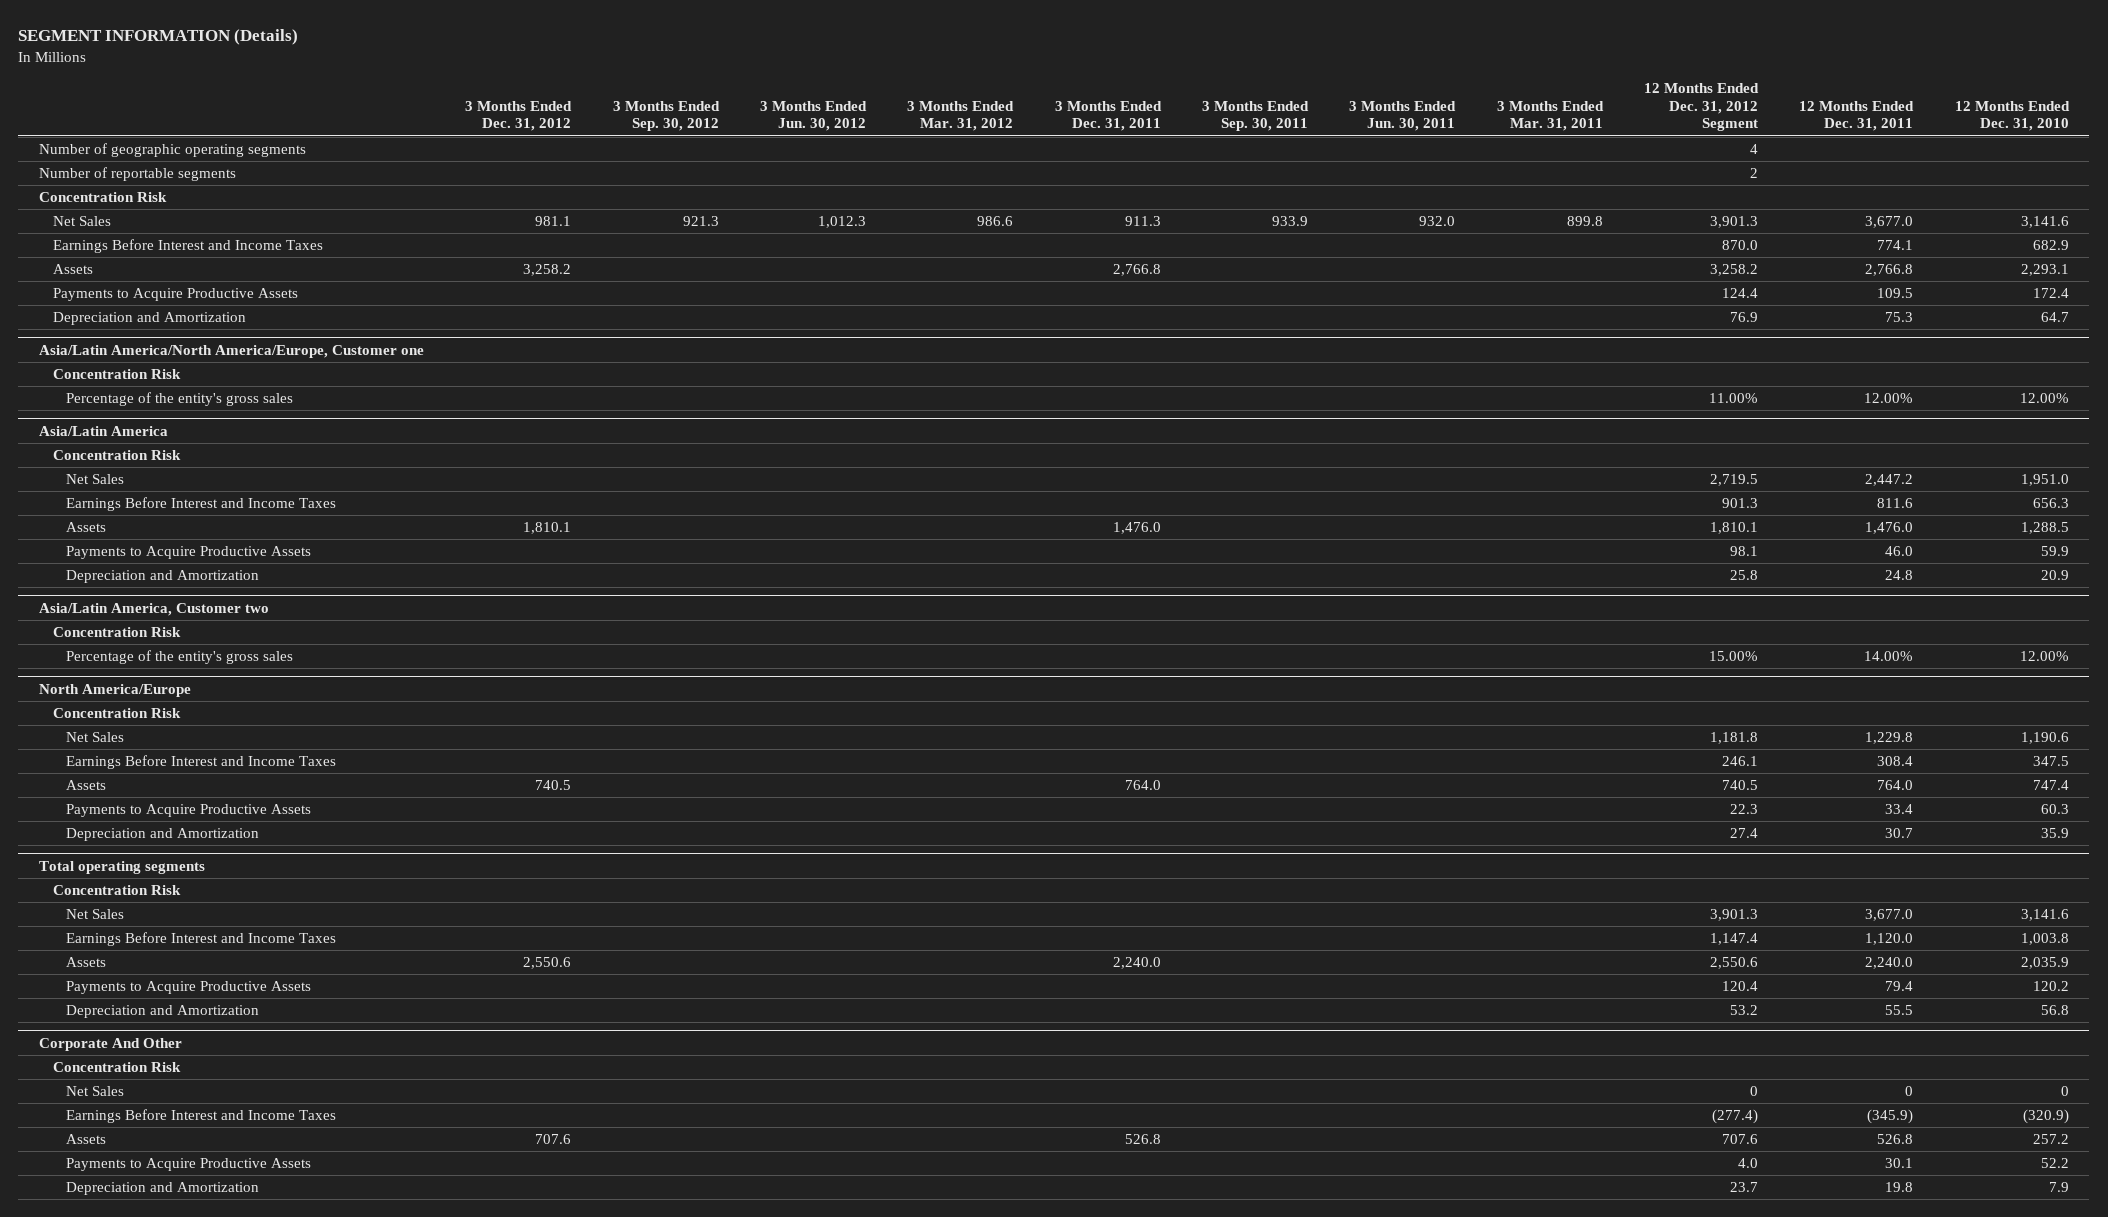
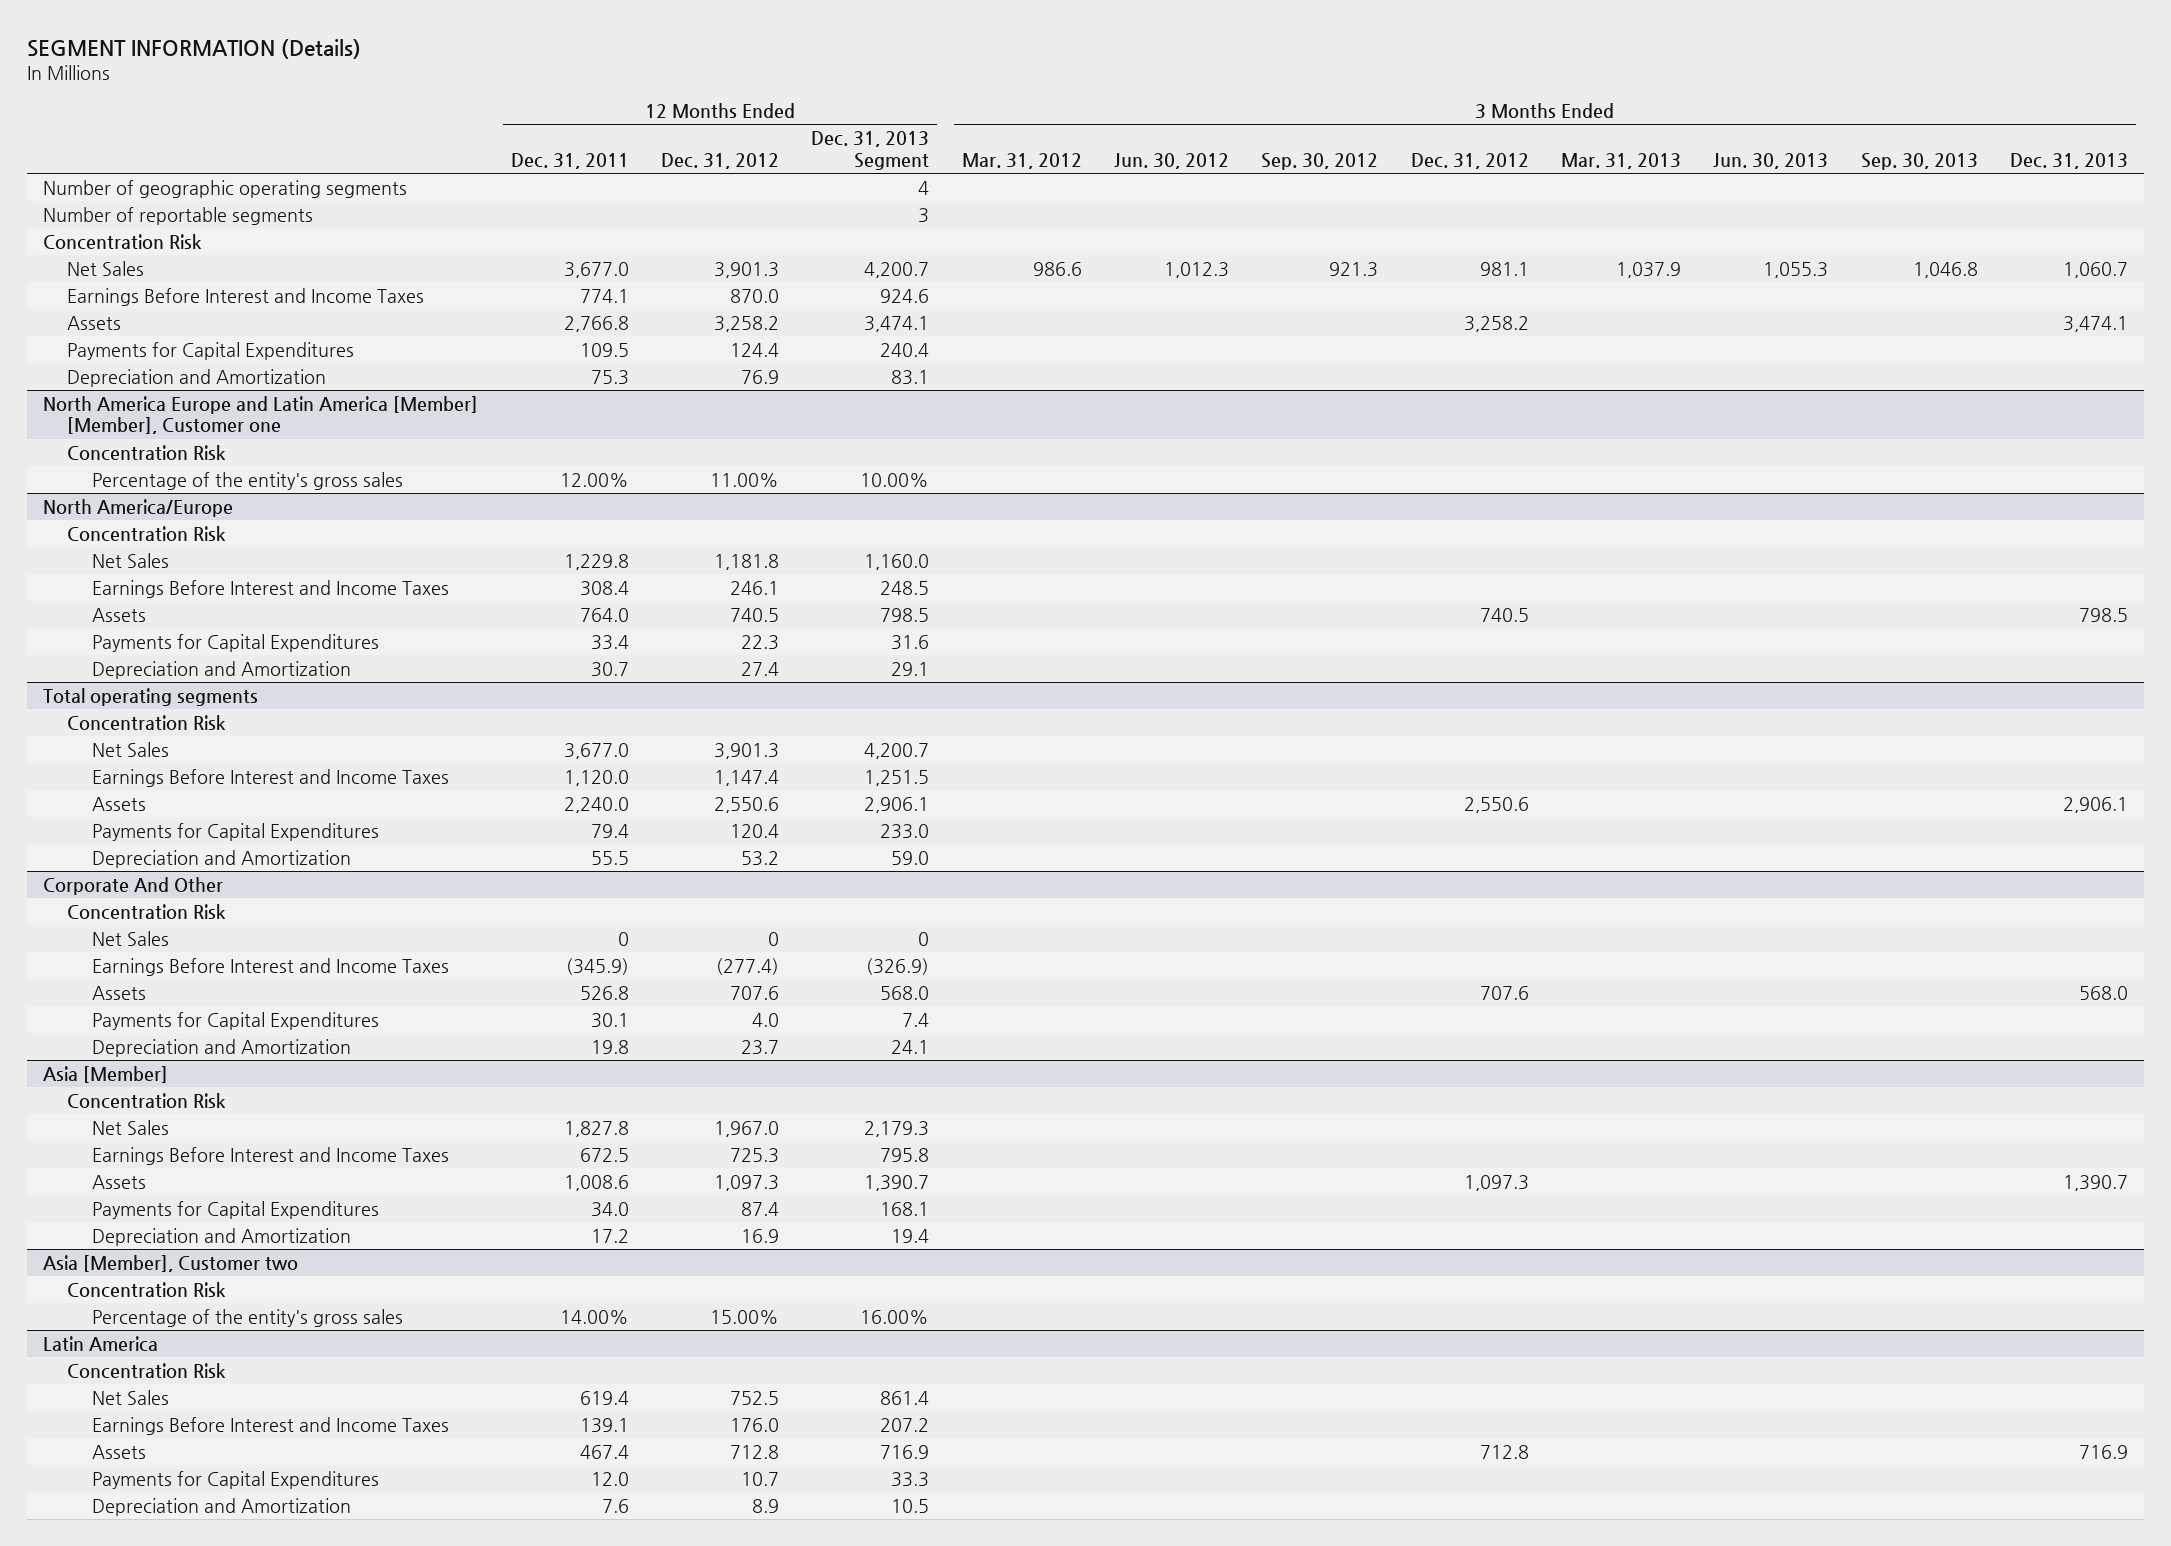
- | 3 Months Ended Dec. 31, 2012 | 3 Months Ended Sep. 30, 2012 | 3 Months Ended Jun. 30, 2012 | 3 Months Ended Mar. 31, 2012 | 3 Months Ended Dec. 31, 2011 | 3 Months Ended Sep. 30, 2011 | 3 Months Ended Jun. 30, 2011 | 3 Months Ended Mar. 31, 2011 | 12 Months Ended Dec. 31, 2012 Segment | 12 Months Ended Dec. 31, 2011 | 12 Months Ended Dec. 31, 2010
+ | 12 Months Ended Dec. 31, 2011 | 12 Months Ended Dec. 31, 2012 | 12 Months Ended Dec. 31, 2013 Segment | 3 Months Ended Mar. 31, 2012 | 3 Months Ended Jun. 30, 2012 | 3 Months Ended Sep. 30, 2012 | 3 Months Ended Dec. 31, 2012 | 3 Months Ended Mar. 31, 2013 | 3 Months Ended Jun. 30, 2013 | 3 Months Ended Sep. 30, 2013 | 3 Months Ended Dec. 31, 2013
- Payments to Acquire Productive Assets | | | | | | | | | 124.4 | 109.5 | 172.4
+ Payments for Capital Expenditures | 109.5 | 124.4 | 240.4 | | | | | | | |
- Asia/Latin America/North America/Europe, Customer one
+ North America Europe and Latin America [Member] [Member], Customer one
- Asia/Latin America
- Concentration Risk
- Net Sales | | | | | | | | | 2,719.5 | 2,447.2 | 1,951.0
- Earnings Before Interest and Income Taxes | | | | | | | | | 901.3 | 811.6 | 656.3
- Assets | 1,810.1 | | | | 1,476.0 | | | | 1,810.1 | 1,476.0 | 1,288.5
- Payments to Acquire Productive Assets | | | | | | | | | 98.1 | 46.0 | 59.9
- Depreciation and Amortization | | | | | | | | | 25.8 | 24.8 | 20.9
- Asia/Latin America, Customer two
- Concentration Risk
- Percentage of the entity's gross sales | | | | | | | | | 15.00% | 14.00% | 12.00%
@ North America/Europe
- Payments to Acquire Productive Assets | | | | | | | | | 22.3 | 33.4 | 60.3
+ Payments for Capital Expenditures | 33.4 | 22.3 | 31.6 | | | | | | | |
@ Total operating segments
- Payments to Acquire Productive Assets | | | | | | | | | 120.4 | 79.4 | 120.2
+ Payments for Capital Expenditures | 79.4 | 120.4 | 233.0 | | | | | | | |
@ Corporate And Other
- Payments to Acquire Productive Assets | | | | | | | | | 4.0 | 30.1 | 52.2
+ Payments for Capital Expenditures | 30.1 | 4.0 | 7.4 | | | | | | | |
+ Asia [Member]
+ Concentration Risk
+ Net Sales | 1,827.8 | 1,967.0 | 2,179.3 | | | | | | | |
+ Earnings Before Interest and Income Taxes | 672.5 | 725.3 | 795.8 | | | | | | | |
+ Assets | 1,008.6 | 1,097.3 | 1,390.7 | | | | 1,097.3 | | | | 1,390.7
+ Payments for Capital Expenditures | 34.0 | 87.4 | 168.1 | | | | | | | |
+ Depreciation and Amortization | 17.2 | 16.9 | 19.4 | | | | | | | |
+ Asia [Member], Customer two
+ Concentration Risk
+ Percentage of the entity's gross sales | 14.00% | 15.00% | 16.00% | | | | | | | |
+ Latin America
+ Concentration Risk
+ Net Sales | 619.4 | 752.5 | 861.4 | | | | | | | |
+ Earnings Before Interest and Income Taxes | 139.1 | 176.0 | 207.2 | | | | | | | |
+ Assets | 467.4 | 712.8 | 716.9 | | | | 712.8 | | | | 716.9
+ Payments for Capital Expenditures | 12.0 | 10.7 | 33.3 | | | | | | | |
+ Depreciation and Amortization | 7.6 | 8.9 | 10.5 | | | | | | | |

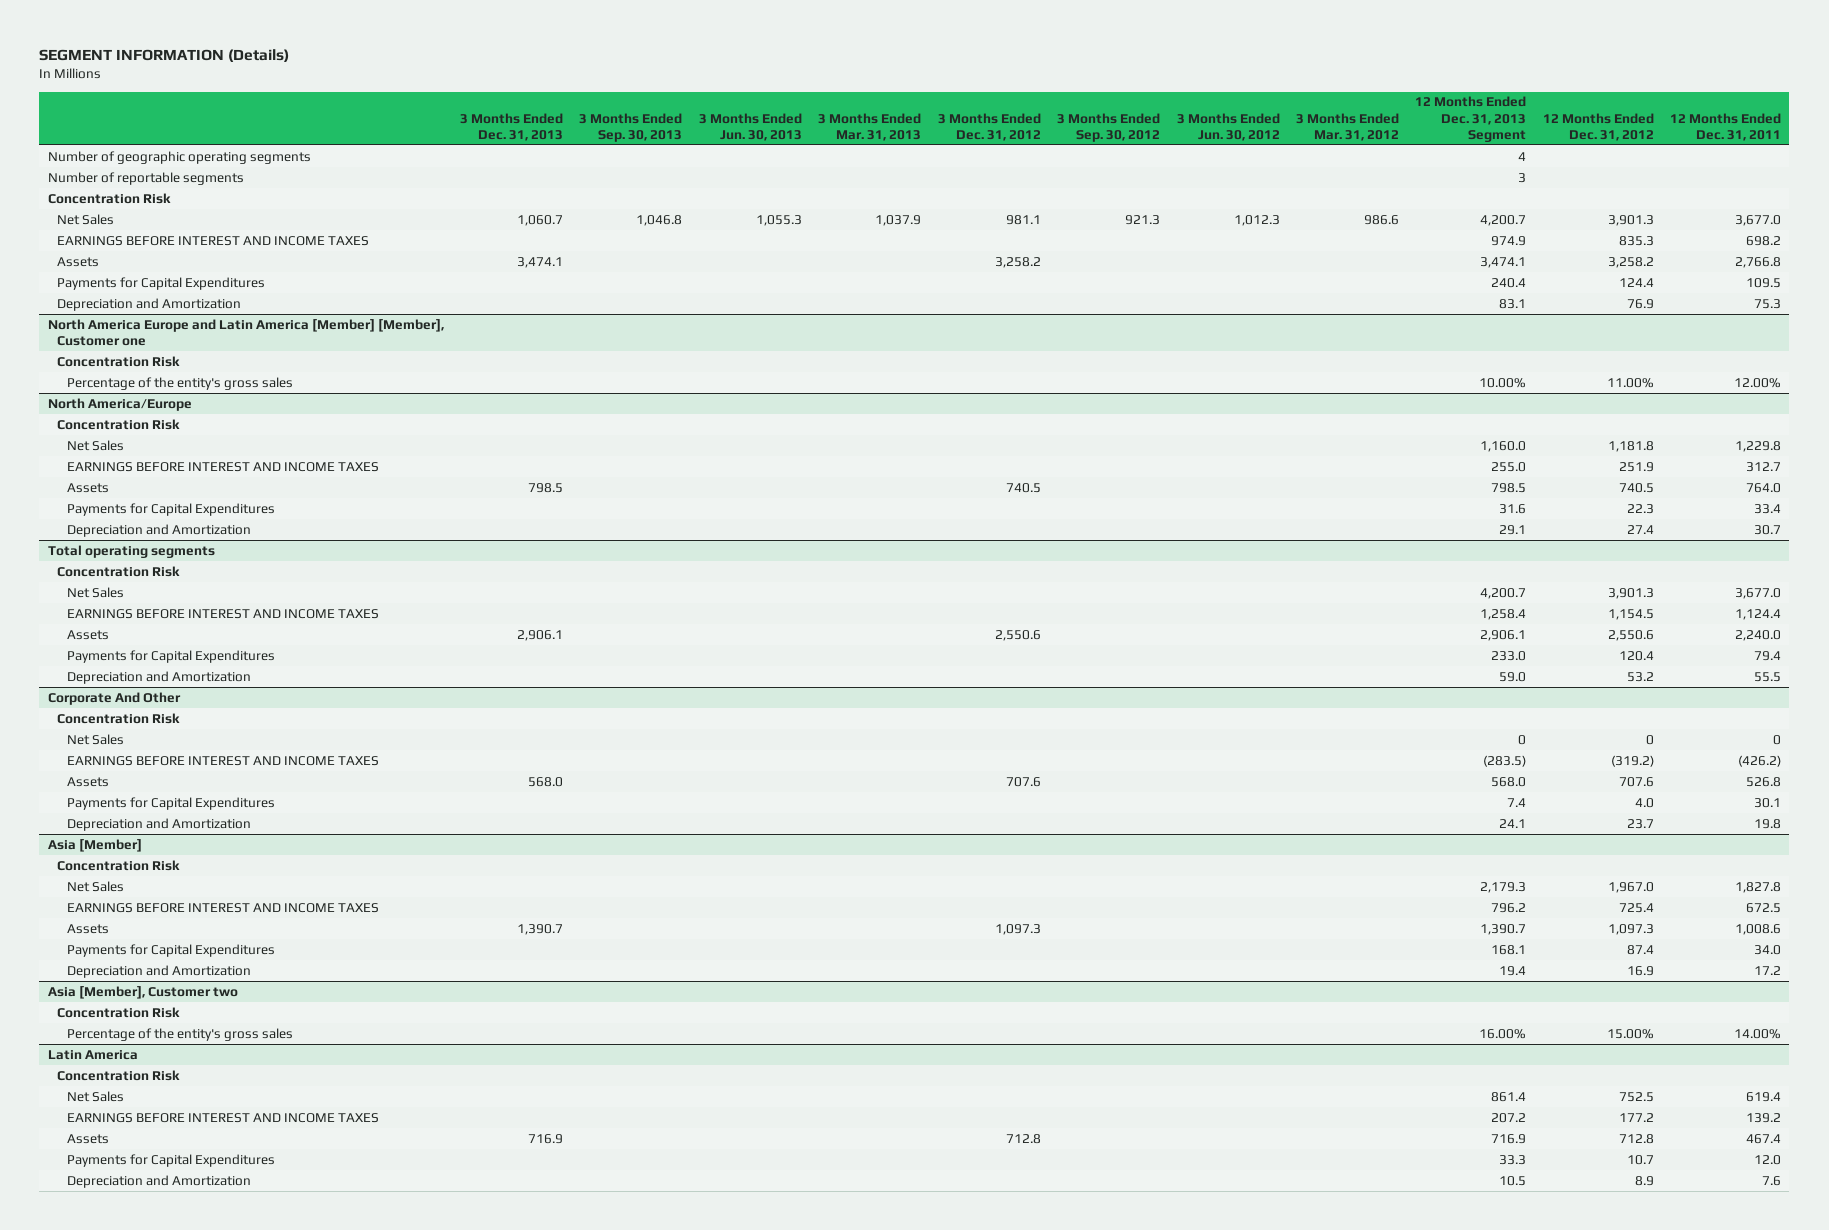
- | 12 Months Ended Dec. 31, 2011 | 12 Months Ended Dec. 31, 2012 | 12 Months Ended Dec. 31, 2013 Segment | 3 Months Ended Mar. 31, 2012 | 3 Months Ended Jun. 30, 2012 | 3 Months Ended Sep. 30, 2012 | 3 Months Ended Dec. 31, 2012 | 3 Months Ended Mar. 31, 2013 | 3 Months Ended Jun. 30, 2013 | 3 Months Ended Sep. 30, 2013 | 3 Months Ended Dec. 31, 2013
+ | 3 Months Ended Dec. 31, 2013 | 3 Months Ended Sep. 30, 2013 | 3 Months Ended Jun. 30, 2013 | 3 Months Ended Mar. 31, 2013 | 3 Months Ended Dec. 31, 2012 | 3 Months Ended Sep. 30, 2012 | 3 Months Ended Jun. 30, 2012 | 3 Months Ended Mar. 31, 2012 | 12 Months Ended Dec. 31, 2013 Segment | 12 Months Ended Dec. 31, 2012 | 12 Months Ended Dec. 31, 2011
- Earnings Before Interest and Income Taxes | 774.1 | 870.0 | 924.6 | | | | | | | |
+ EARNINGS BEFORE INTEREST AND INCOME TAXES | | | | | | | | | 974.9 | 835.3 | 698.2
@ North America/Europe
- Earnings Before Interest and Income Taxes | 308.4 | 246.1 | 248.5 | | | | | | | |
+ EARNINGS BEFORE INTEREST AND INCOME TAXES | | | | | | | | | 255.0 | 251.9 | 312.7
@ Total operating segments
- Earnings Before Interest and Income Taxes | 1,120.0 | 1,147.4 | 1,251.5 | | | | | | | |
+ EARNINGS BEFORE INTEREST AND INCOME TAXES | | | | | | | | | 1,258.4 | 1,154.5 | 1,124.4
@ Corporate And Other
- Earnings Before Interest and Income Taxes | (345.9) | (277.4) | (326.9) | | | | | | | |
+ EARNINGS BEFORE INTEREST AND INCOME TAXES | | | | | | | | | (283.5) | (319.2) | (426.2)
@ Asia [Member]
- Earnings Before Interest and Income Taxes | 672.5 | 725.3 | 795.8 | | | | | | | |
+ EARNINGS BEFORE INTEREST AND INCOME TAXES | | | | | | | | | 796.2 | 725.4 | 672.5
@ Latin America
- Earnings Before Interest and Income Taxes | 139.1 | 176.0 | 207.2 | | | | | | | |
+ EARNINGS BEFORE INTEREST AND INCOME TAXES | | | | | | | | | 207.2 | 177.2 | 139.2

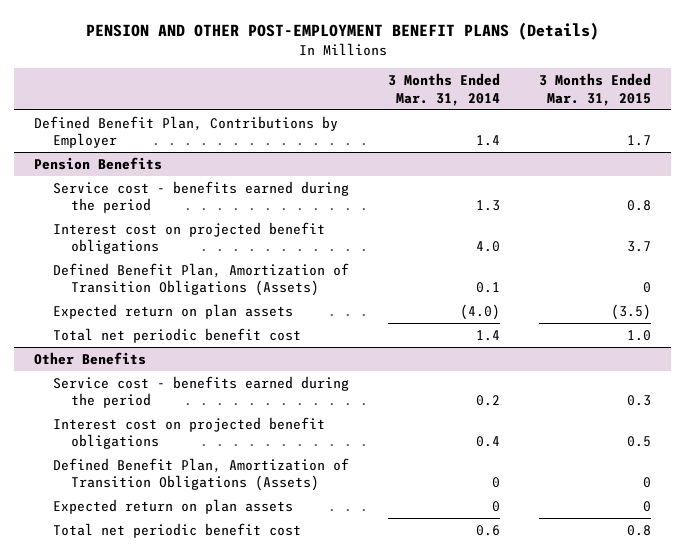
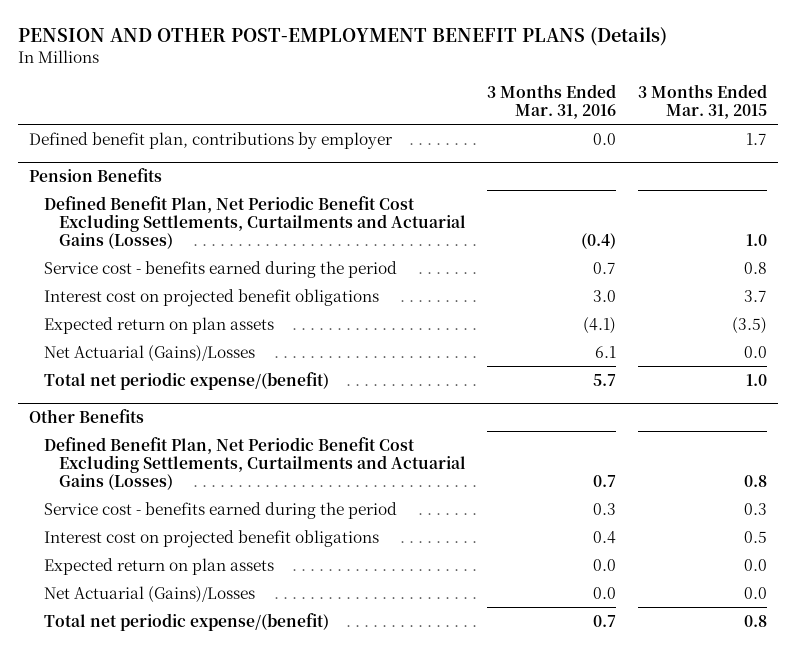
- | 3 Months Ended Mar. 31, 2014 | 3 Months Ended Mar. 31, 2015
+ | 3 Months Ended Mar. 31, 2016 | 3 Months Ended Mar. 31, 2015
- Defined Benefit Plan, Contributions by Employer | 1.4 | 1.7
+ Defined benefit plan, contributions by employer | 0.0 | 1.7
@ Pension Benefits
+ Defined Benefit Plan, Net Periodic Benefit Cost Excluding Settlements, Curtailments and Actuarial Gains (Losses) | (0.4) | 1.0
- Defined Benefit Plan, Amortization of Transition Obligations (Assets) | 0.1 | 0
- Total net periodic benefit cost | 1.4 | 1.0
+ Net Actuarial (Gains)/Losses | 6.1 | 0.0
+ Total net periodic expense/(benefit) | 5.7 | 1.0
@ Other Benefits
+ Defined Benefit Plan, Net Periodic Benefit Cost Excluding Settlements, Curtailments and Actuarial Gains (Losses) | 0.7 | 0.8
- Defined Benefit Plan, Amortization of Transition Obligations (Assets) | 0 | 0
- Expected return on plan assets | 0 | 0
- Total net periodic benefit cost | 0.6 | 0.8
+ Expected return on plan assets | 0.0 | 0.0
+ Net Actuarial (Gains)/Losses | 0.0 | 0.0
+ Total net periodic expense/(benefit) | 0.7 | 0.8

